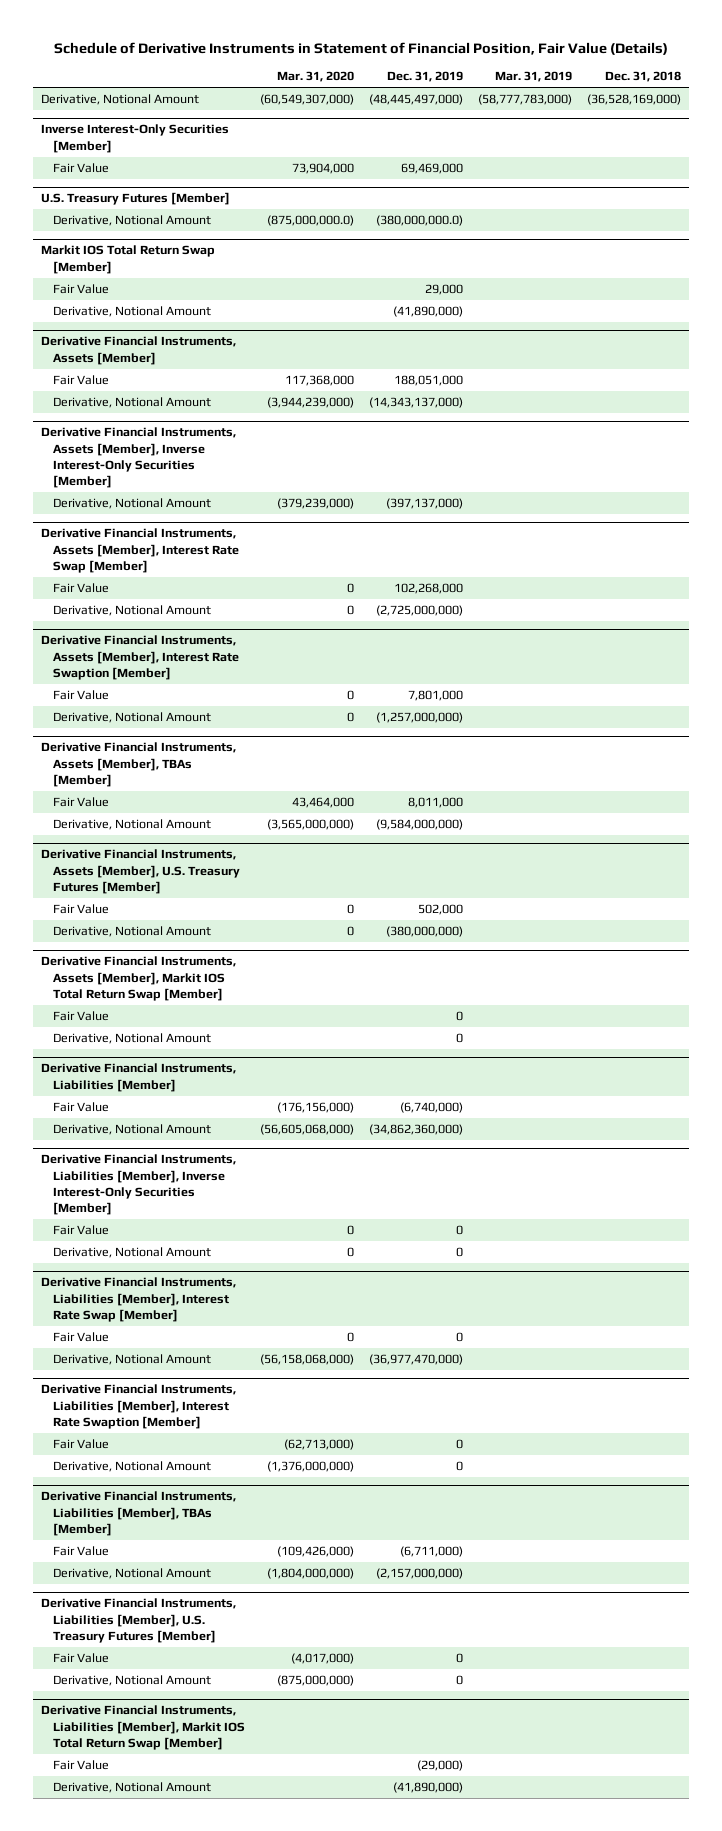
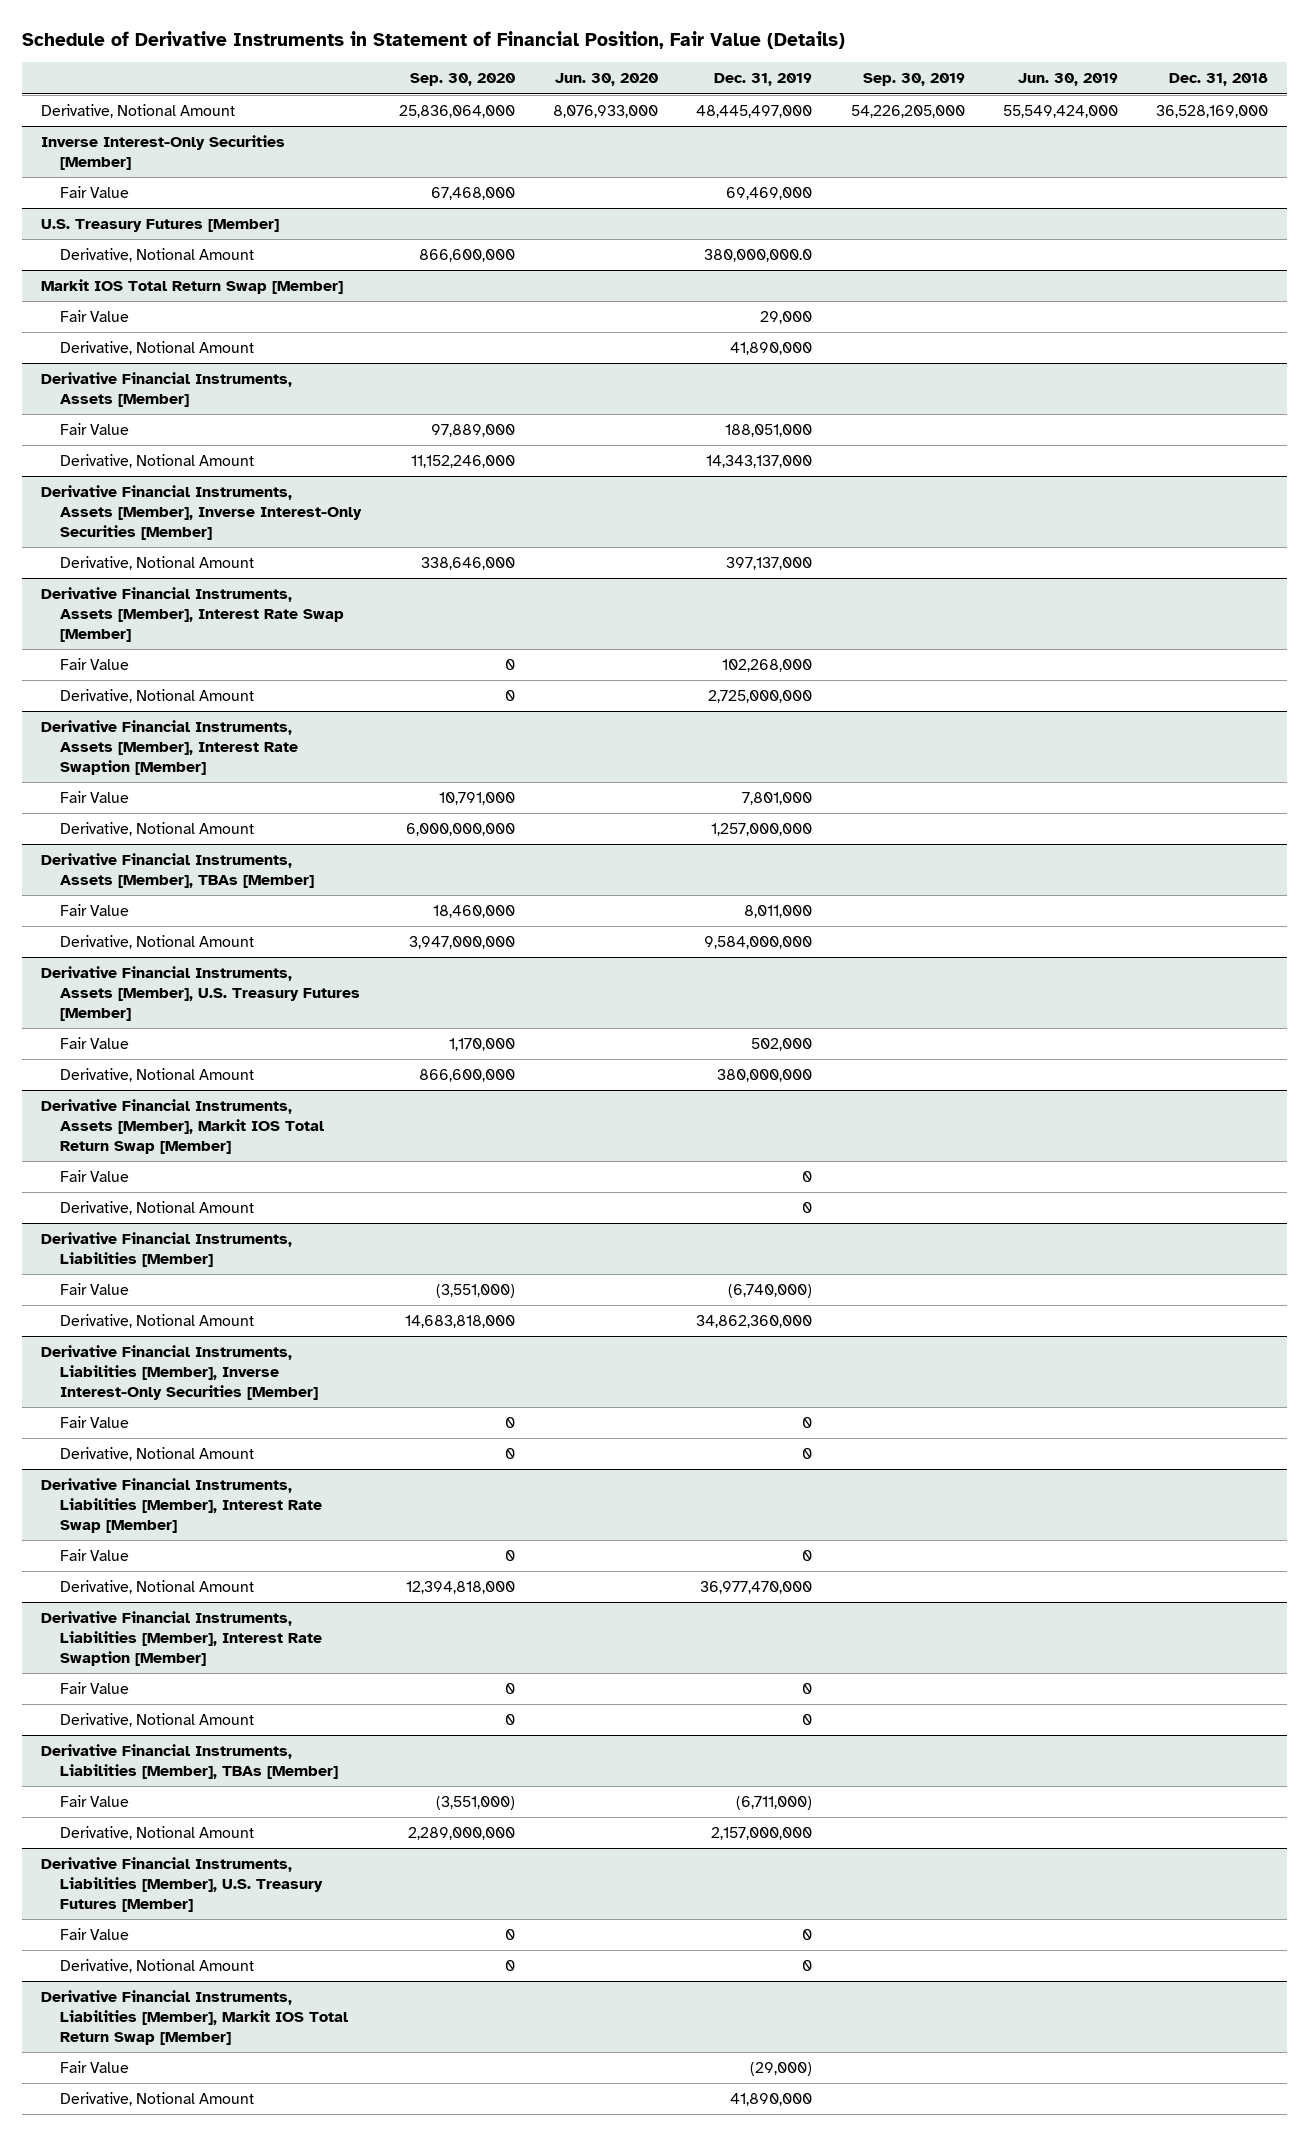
- | Mar. 31, 2020 | Dec. 31, 2019 | Mar. 31, 2019 | Dec. 31, 2018
+ | Sep. 30, 2020 | Jun. 30, 2020 | Dec. 31, 2019 | Sep. 30, 2019 | Jun. 30, 2019 | Dec. 31, 2018
- Derivative, Notional Amount | (60,549,307,000) | (48,445,497,000) | (58,777,783,000) | (36,528,169,000)
+ Derivative, Notional Amount | 25,836,064,000 | 8,076,933,000 | 48,445,497,000 | 54,226,205,000 | 55,549,424,000 | 36,528,169,000
@ U.S. Treasury Futures [Member]
- Derivative, Notional Amount | (875,000,000.0) | (380,000,000.0) | |
+ Derivative, Notional Amount | 866,600,000 | | 380,000,000.0 | | |
@ Markit IOS Total Return Swap [Member]
- Derivative, Notional Amount | | (41,890,000) | |
+ Derivative, Notional Amount | | | 41,890,000 | | |
@ Derivative Financial Instruments, Assets [Member]
- Derivative, Notional Amount | (3,944,239,000) | (14,343,137,000) | |
+ Derivative, Notional Amount | 11,152,246,000 | | 14,343,137,000 | | |
@ Derivative Financial Instruments, Assets [Member], Inverse Interest-Only Securities [Member]
- Derivative, Notional Amount | (379,239,000) | (397,137,000) | |
+ Derivative, Notional Amount | 338,646,000 | | 397,137,000 | | |
@ Derivative Financial Instruments, Assets [Member], Interest Rate Swap [Member]
- Derivative, Notional Amount | 0 | (2,725,000,000) | |
+ Derivative, Notional Amount | 0 | | 2,725,000,000 | | |
@ Derivative Financial Instruments, Assets [Member], Interest Rate Swaption [Member]
- Derivative, Notional Amount | 0 | (1,257,000,000) | |
+ Derivative, Notional Amount | 6,000,000,000 | | 1,257,000,000 | | |
@ Derivative Financial Instruments, Assets [Member], TBAs [Member]
- Derivative, Notional Amount | (3,565,000,000) | (9,584,000,000) | |
+ Derivative, Notional Amount | 3,947,000,000 | | 9,584,000,000 | | |
@ Derivative Financial Instruments, Assets [Member], U.S. Treasury Futures [Member]
- Derivative, Notional Amount | 0 | (380,000,000) | |
+ Derivative, Notional Amount | 866,600,000 | | 380,000,000 | | |
@ Derivative Financial Instruments, Liabilities [Member]
- Derivative, Notional Amount | (56,605,068,000) | (34,862,360,000) | |
+ Derivative, Notional Amount | 14,683,818,000 | | 34,862,360,000 | | |
@ Derivative Financial Instruments, Liabilities [Member], Interest Rate Swap [Member]
- Derivative, Notional Amount | (56,158,068,000) | (36,977,470,000) | |
+ Derivative, Notional Amount | 12,394,818,000 | | 36,977,470,000 | | |
@ Derivative Financial Instruments, Liabilities [Member], TBAs [Member]
- Derivative, Notional Amount | (1,804,000,000) | (2,157,000,000) | |
+ Derivative, Notional Amount | 2,289,000,000 | | 2,157,000,000 | | |
@ Derivative Financial Instruments, Liabilities [Member], Markit IOS Total Return Swap [Member]
- Derivative, Notional Amount | | (41,890,000) | |
+ Derivative, Notional Amount | | | 41,890,000 | | |

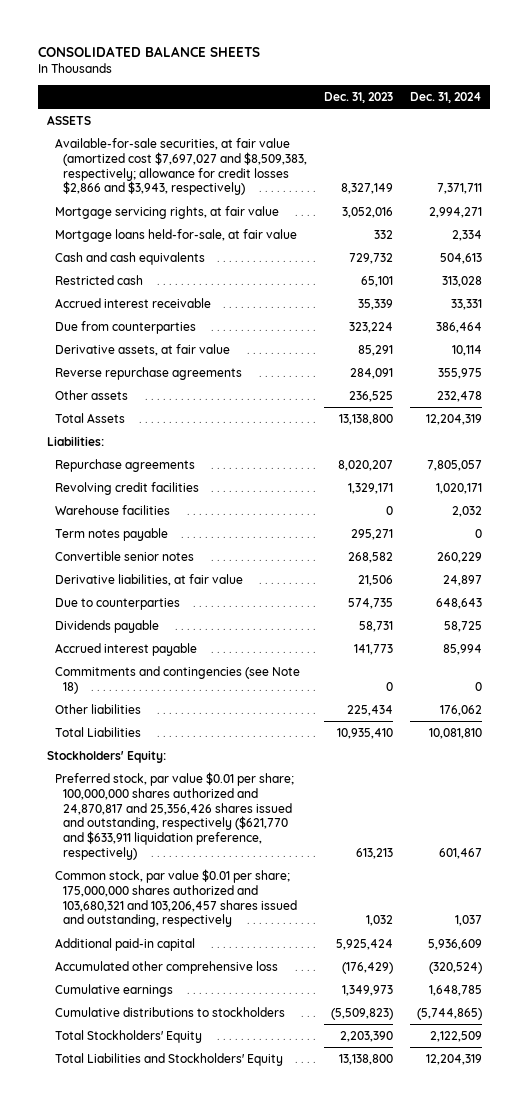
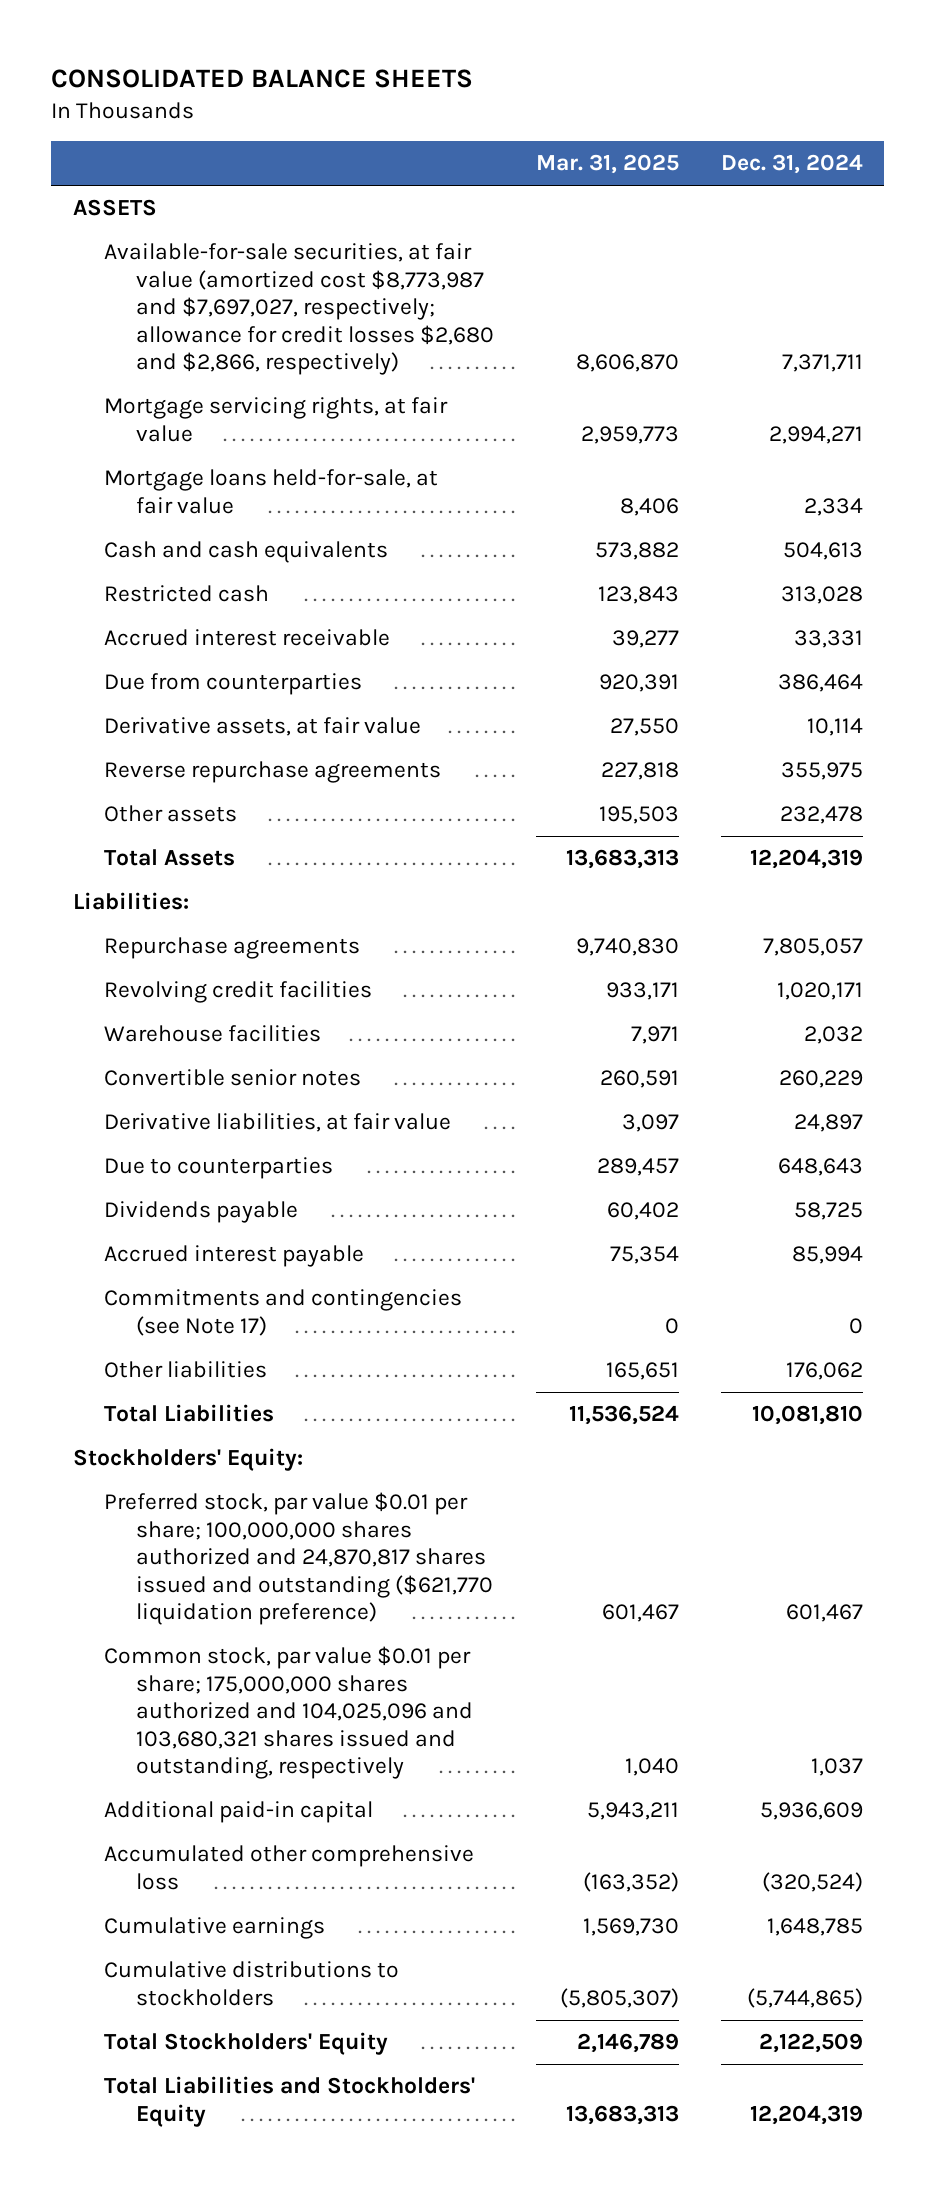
- | Dec. 31, 2023 | Dec. 31, 2024
+ | Mar. 31, 2025 | Dec. 31, 2024
- Available-for-sale securities, at fair value (amortized cost $7,697,027 and $8,509,383, respectively; allowance for credit losses $2,866 and $3,943, respectively) | 8,327,149 | 7,371,711
+ Available-for-sale securities, at fair value (amortized cost $8,773,987 and $7,697,027, respectively; allowance for credit losses $2,680 and $2,866, respectively) | 8,606,870 | 7,371,711
- Term notes payable | 295,271 | 0
- Commitments and contingencies (see Note 18) | 0 | 0
+ Commitments and contingencies (see Note 17) | 0 | 0
- Preferred stock, par value $0.01 per share; 100,000,000 shares authorized and 24,870,817 and 25,356,426 shares issued and outstanding, respectively ($621,770 and $633,911 liquidation preference, respectively) | 613,213 | 601,467
- Common stock, par value $0.01 per share; 175,000,000 shares authorized and 103,680,321 and 103,206,457 shares issued and outstanding, respectively | 1,032 | 1,037
+ Preferred stock, par value $0.01 per share; 100,000,000 shares authorized and 24,870,817 shares issued and outstanding ($621,770 liquidation preference) | 601,467 | 601,467
+ Common stock, par value $0.01 per share; 175,000,000 shares authorized and 104,025,096 and 103,680,321 shares issued and outstanding, respectively | 1,040 | 1,037

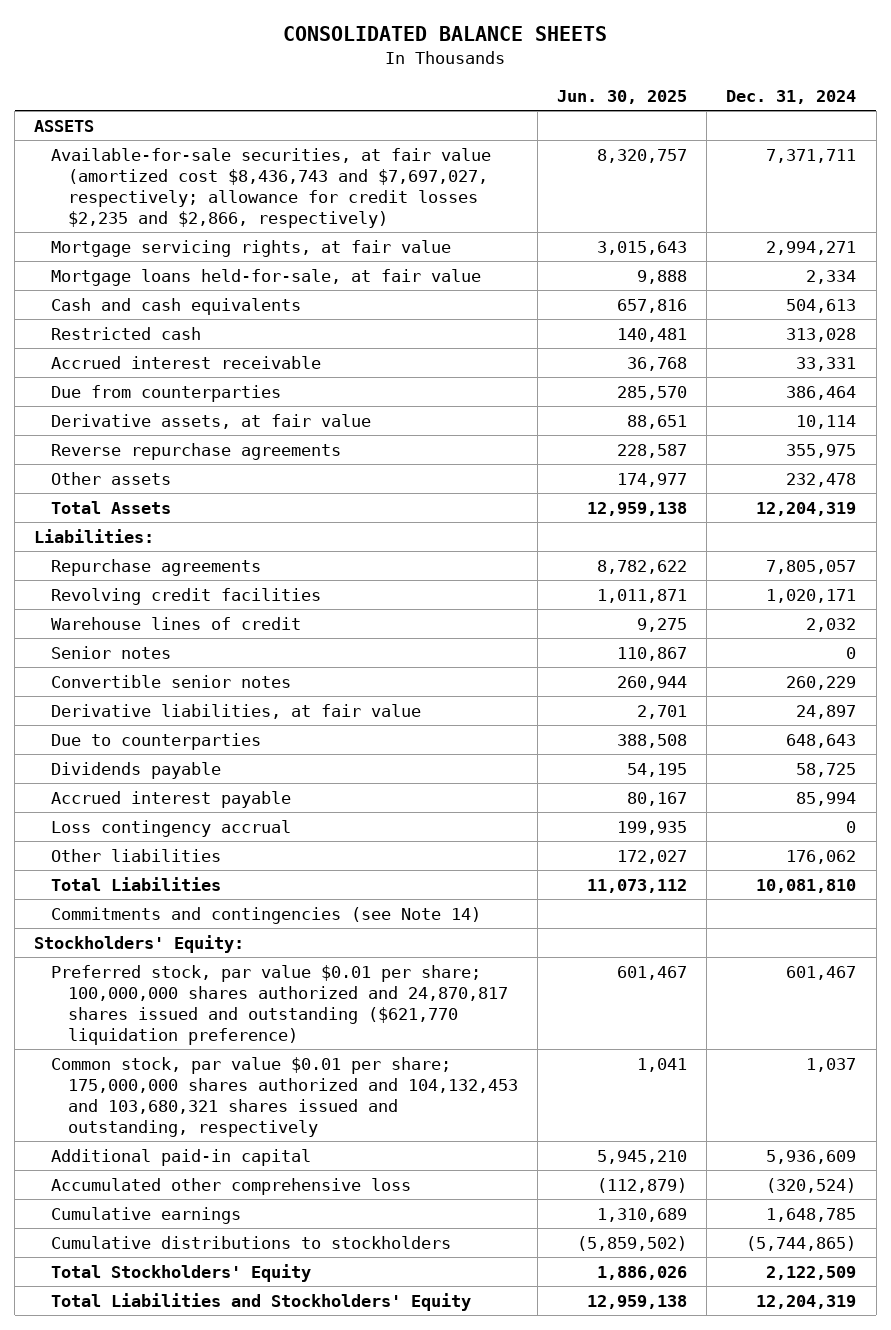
- | Mar. 31, 2025 | Dec. 31, 2024
+ | Jun. 30, 2025 | Dec. 31, 2024
- Available-for-sale securities, at fair value (amortized cost $8,773,987 and $7,697,027, respectively; allowance for credit losses $2,680 and $2,866, respectively) | 8,606,870 | 7,371,711
+ Available-for-sale securities, at fair value (amortized cost $8,436,743 and $7,697,027, respectively; allowance for credit losses $2,235 and $2,866, respectively) | 8,320,757 | 7,371,711
- Warehouse facilities | 7,971 | 2,032
+ Warehouse lines of credit | 9,275 | 2,032
+ Senior notes | 110,867 | 0
- Commitments and contingencies (see Note 17) | 0 | 0
+ Loss contingency accrual | 199,935 | 0
+ Commitments and contingencies (see Note 14)
- Common stock, par value $0.01 per share; 175,000,000 shares authorized and 104,025,096 and 103,680,321 shares issued and outstanding, respectively | 1,040 | 1,037
+ Common stock, par value $0.01 per share; 175,000,000 shares authorized and 104,132,453 and 103,680,321 shares issued and outstanding, respectively | 1,041 | 1,037

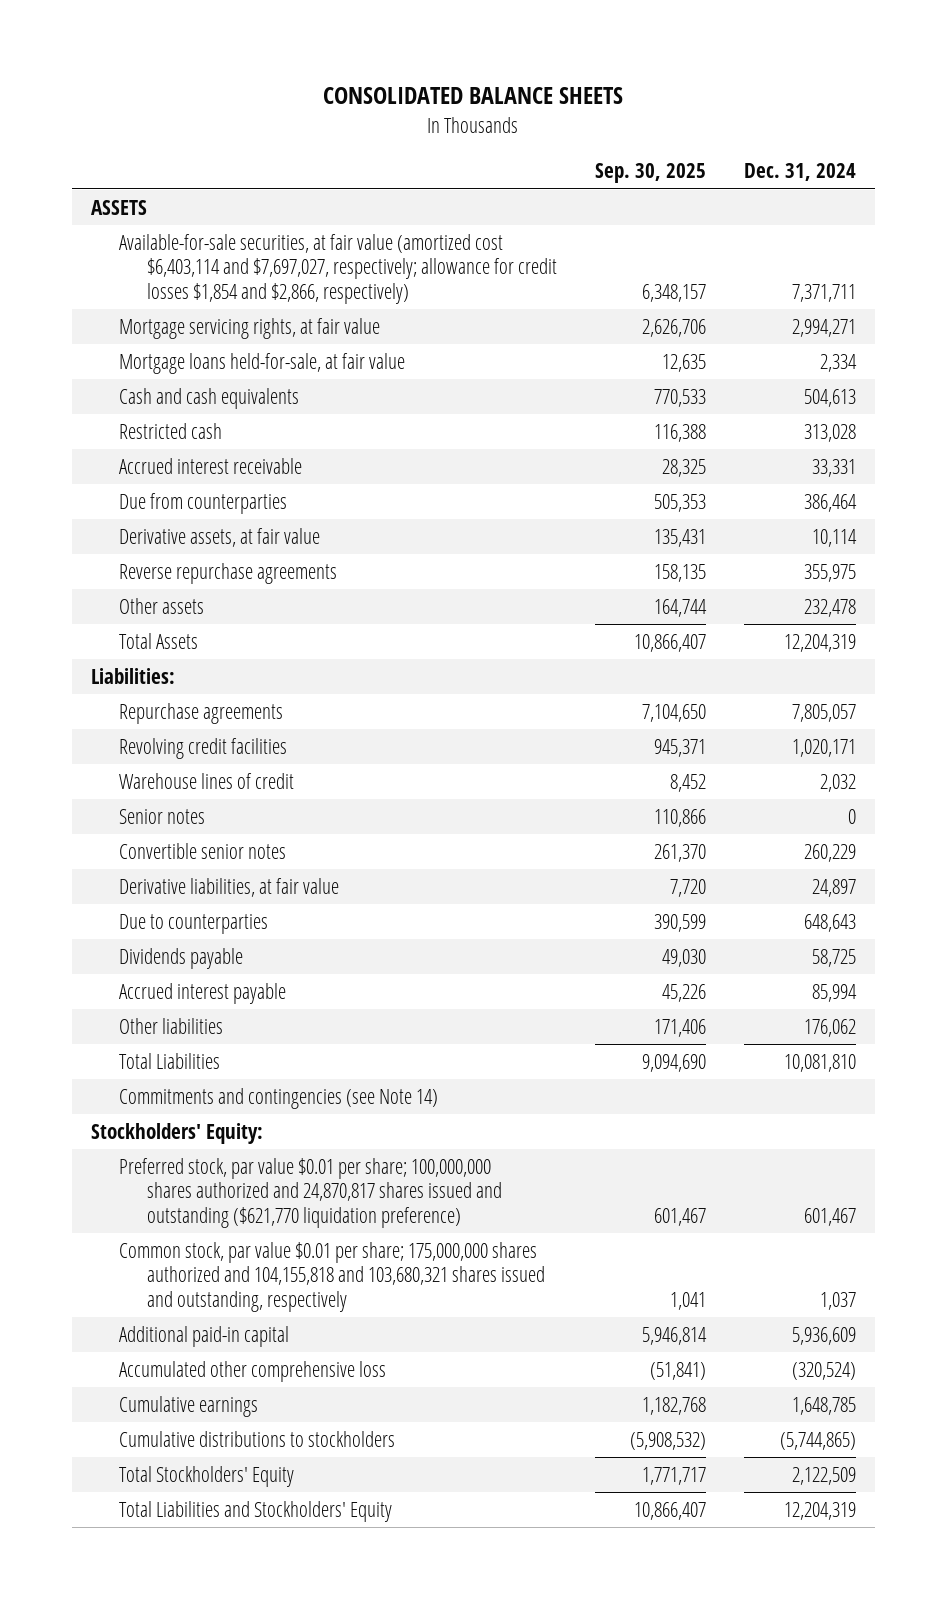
- | Jun. 30, 2025 | Dec. 31, 2024
+ | Sep. 30, 2025 | Dec. 31, 2024
- Available-for-sale securities, at fair value (amortized cost $8,436,743 and $7,697,027, respectively; allowance for credit losses $2,235 and $2,866, respectively) | 8,320,757 | 7,371,711
+ Available-for-sale securities, at fair value (amortized cost $6,403,114 and $7,697,027, respectively; allowance for credit losses $1,854 and $2,866, respectively) | 6,348,157 | 7,371,711
- Loss contingency accrual | 199,935 | 0
- Common stock, par value $0.01 per share; 175,000,000 shares authorized and 104,132,453 and 103,680,321 shares issued and outstanding, respectively | 1,041 | 1,037
+ Common stock, par value $0.01 per share; 175,000,000 shares authorized and 104,155,818 and 103,680,321 shares issued and outstanding, respectively | 1,041 | 1,037

